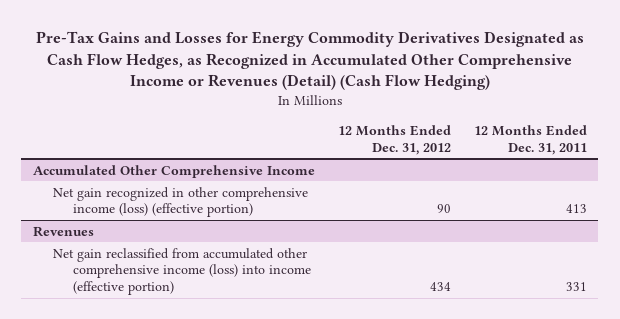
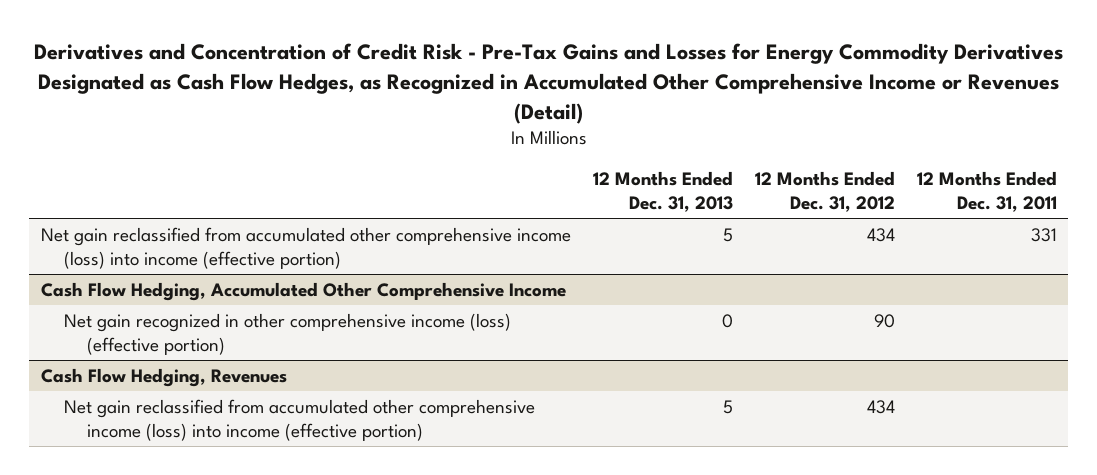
- Pre-Tax Gains and Losses for Energy Commodity Derivatives Designated as Cash Flow Hedges, as Recognized in Accumulated Other Comprehensive Income or Revenues (Detail) (Cash Flow Hedging)
+ Derivatives and Concentration of Credit Risk - Pre-Tax Gains and Losses for Energy Commodity Derivatives Designated as Cash Flow Hedges, as Recognized in Accumulated Other Comprehensive Income or Revenues (Detail)
- | 12 Months Ended Dec. 31, 2012 | 12 Months Ended Dec. 31, 2011
+ | 12 Months Ended Dec. 31, 2013 | 12 Months Ended Dec. 31, 2012 | 12 Months Ended Dec. 31, 2011
- Accumulated Other Comprehensive Income
- Net gain recognized in other comprehensive income (loss) (effective portion) | 90 | 413
- Revenues
+ Cash Flow Hedging, Accumulated Other Comprehensive Income
+ Net gain recognized in other comprehensive income (loss) (effective portion) | 0 | 90 |
+ Cash Flow Hedging, Revenues
+ Net gain reclassified from accumulated other comprehensive income (loss) into income (effective portion) | 5 | 434 |

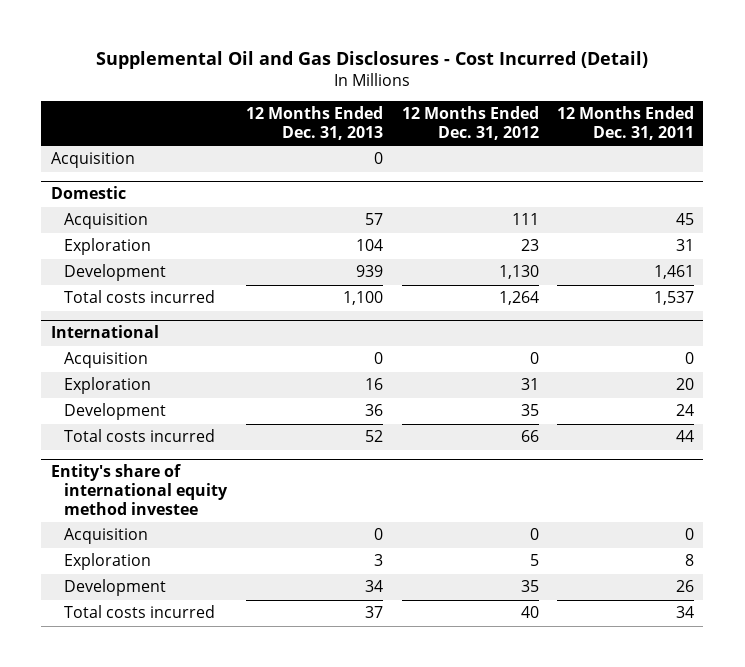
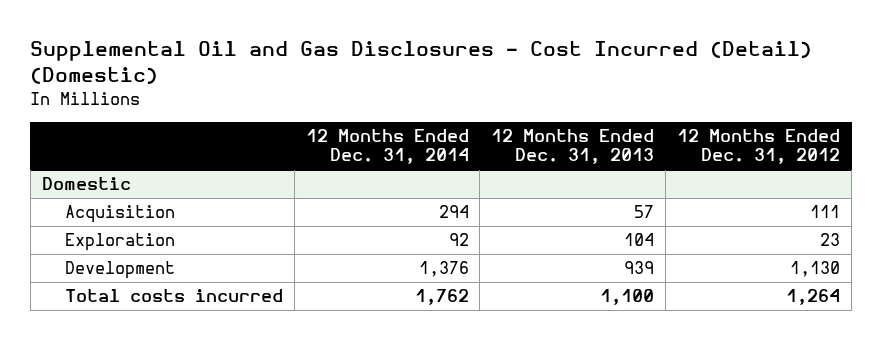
- Supplemental Oil and Gas Disclosures - Cost Incurred (Detail)
+ Supplemental Oil and Gas Disclosures - Cost Incurred (Detail) (Domestic)
- | 12 Months Ended Dec. 31, 2013 | 12 Months Ended Dec. 31, 2012 | 12 Months Ended Dec. 31, 2011
+ | 12 Months Ended Dec. 31, 2014 | 12 Months Ended Dec. 31, 2013 | 12 Months Ended Dec. 31, 2012
- Acquisition | 0 | |
- International
- Acquisition | 0 | 0 | 0
- Exploration | 16 | 31 | 20
- Development | 36 | 35 | 24
- Total costs incurred | 52 | 66 | 44
- Entity's share of international equity method investee
- Acquisition | 0 | 0 | 0
- Exploration | 3 | 5 | 8
- Development | 34 | 35 | 26
- Total costs incurred | 37 | 40 | 34

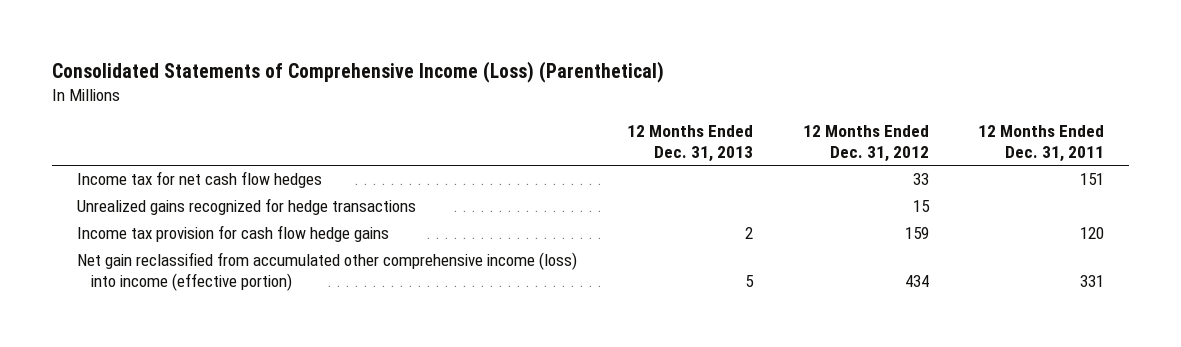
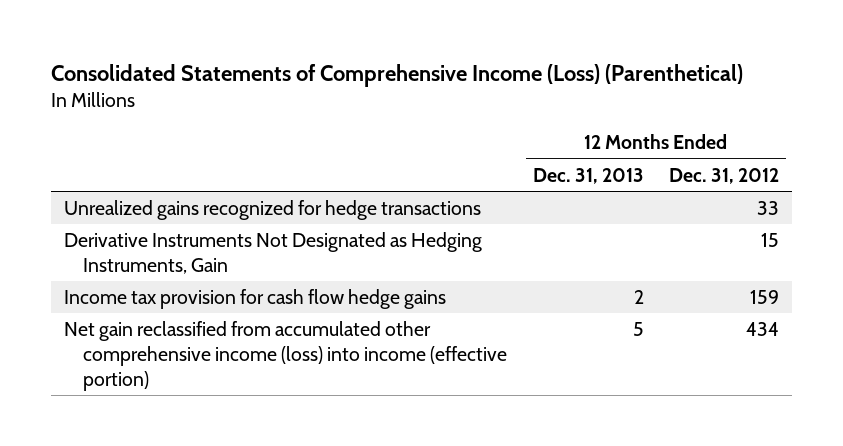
- | 12 Months Ended Dec. 31, 2013 | 12 Months Ended Dec. 31, 2012 | 12 Months Ended Dec. 31, 2011
+ | 12 Months Ended Dec. 31, 2013 | 12 Months Ended Dec. 31, 2012
- Income tax for net cash flow hedges | | 33 | 151
- Unrealized gains recognized for hedge transactions | | 15 |
+ Unrealized gains recognized for hedge transactions | | 33
+ Derivative Instruments Not Designated as Hedging Instruments, Gain | | 15

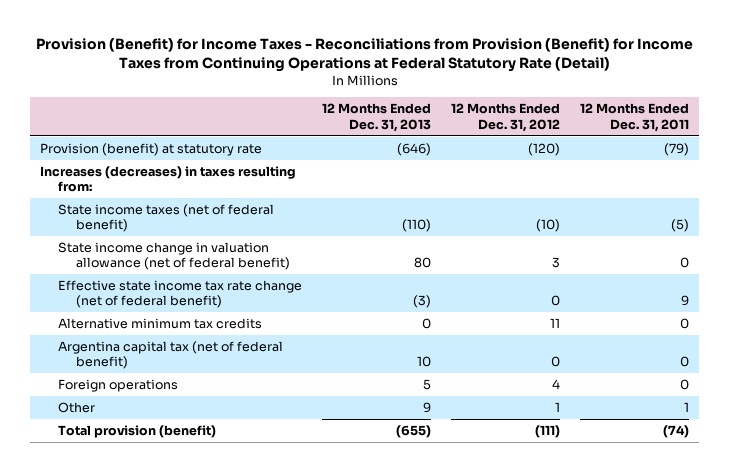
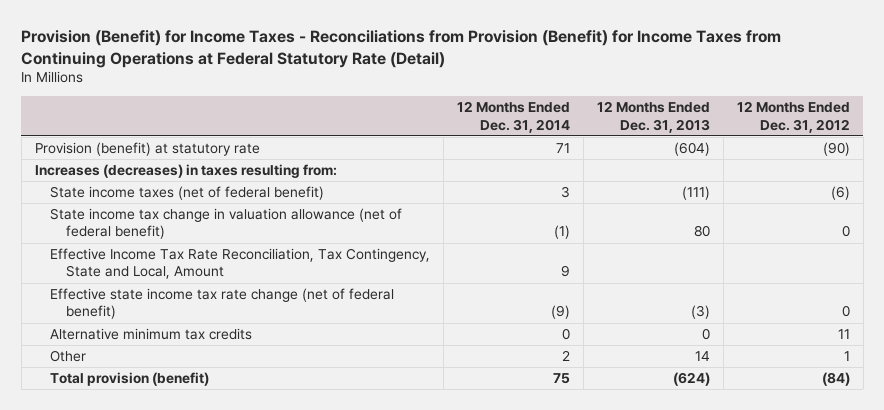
- | 12 Months Ended Dec. 31, 2013 | 12 Months Ended Dec. 31, 2012 | 12 Months Ended Dec. 31, 2011
+ | 12 Months Ended Dec. 31, 2014 | 12 Months Ended Dec. 31, 2013 | 12 Months Ended Dec. 31, 2012
- Provision (benefit) at statutory rate | (646) | (120) | (79)
+ Provision (benefit) at statutory rate | 71 | (604) | (90)
- State income taxes (net of federal benefit) | (110) | (10) | (5)
- State income change in valuation allowance (net of federal benefit) | 80 | 3 | 0
+ State income taxes (net of federal benefit) | 3 | (111) | (6)
+ State income tax change in valuation allowance (net of federal benefit) | (1) | 80 | 0
+ Effective Income Tax Rate Reconciliation, Tax Contingency, State and Local, Amount | 9 | |
- Argentina capital tax (net of federal benefit) | 10 | 0 | 0
- Foreign operations | 5 | 4 | 0
- Other | 9 | 1 | 1
- Total provision (benefit) | (655) | (111) | (74)
+ Other | 2 | 14 | 1
+ Total provision (benefit) | 75 | (624) | (84)

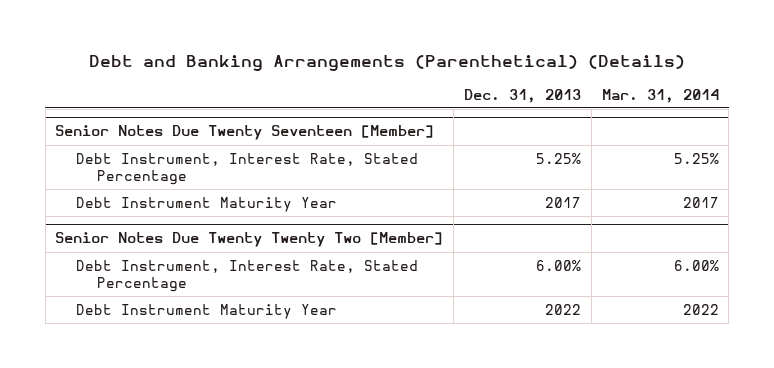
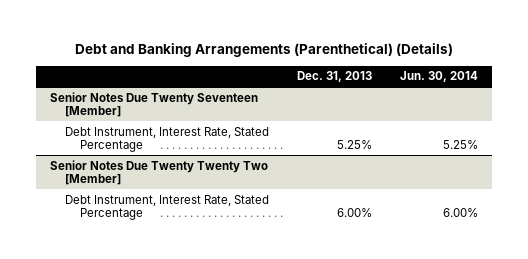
- | Dec. 31, 2013 | Mar. 31, 2014
+ | Dec. 31, 2013 | Jun. 30, 2014
@ Senior Notes Due Twenty Seventeen [Member]
- Debt Instrument Maturity Year | 2017 | 2017
@ Senior Notes Due Twenty Twenty Two [Member]
- Debt Instrument Maturity Year | 2022 | 2022

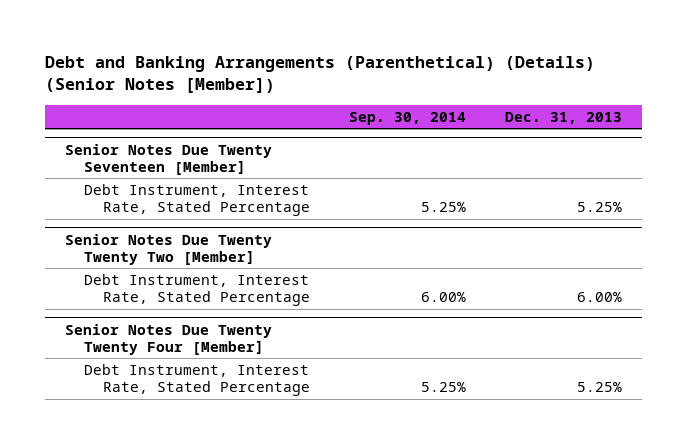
- Debt and Banking Arrangements (Parenthetical) (Details)
+ Debt and Banking Arrangements (Parenthetical) (Details) (Senior Notes [Member])
- | Dec. 31, 2013 | Jun. 30, 2014
+ | Sep. 30, 2014 | Dec. 31, 2013
+ Senior Notes Due Twenty Twenty Four [Member]
+ Debt Instrument, Interest Rate, Stated Percentage | 5.25% | 5.25%

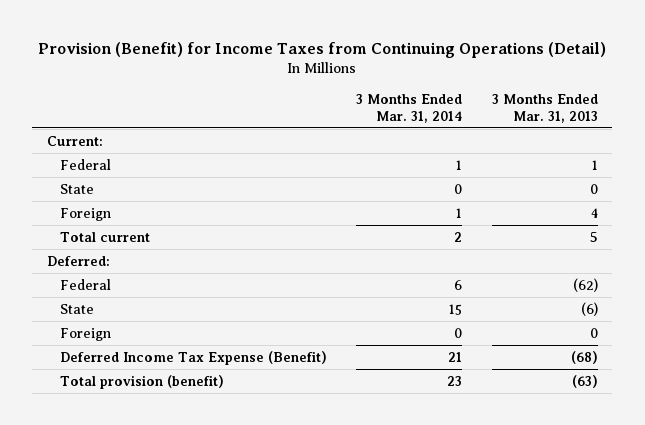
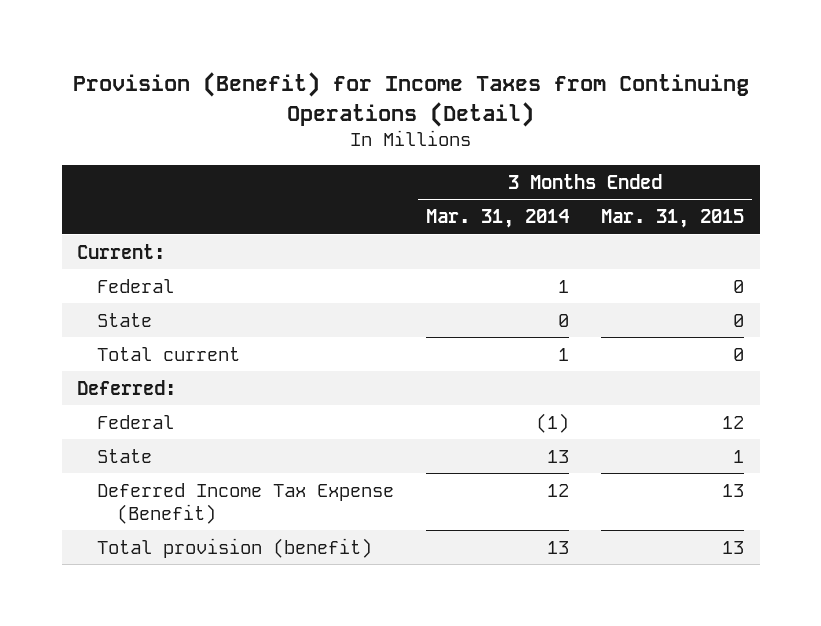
- | 3 Months Ended Mar. 31, 2014 | 3 Months Ended Mar. 31, 2013
+ | 3 Months Ended Mar. 31, 2014 | 3 Months Ended Mar. 31, 2015
- Foreign | 1 | 4
- Total current | 2 | 5
+ Total current | 1 | 0
- Federal | 6 | (62)
- State | 15 | (6)
- Foreign | 0 | 0
- Deferred Income Tax Expense (Benefit) | 21 | (68)
- Total provision (benefit) | 23 | (63)
+ Federal | (1) | 12
+ State | 13 | 1
+ Deferred Income Tax Expense (Benefit) | 12 | 13
+ Total provision (benefit) | 13 | 13

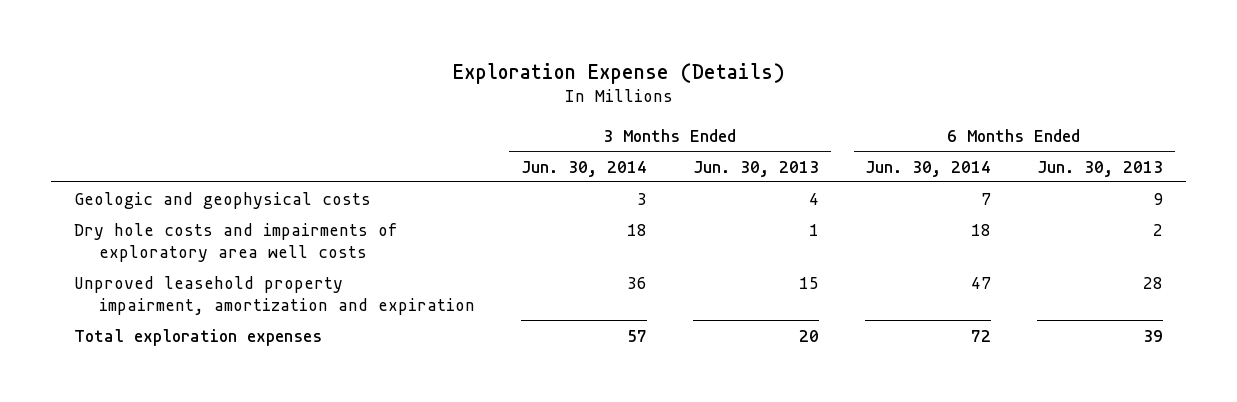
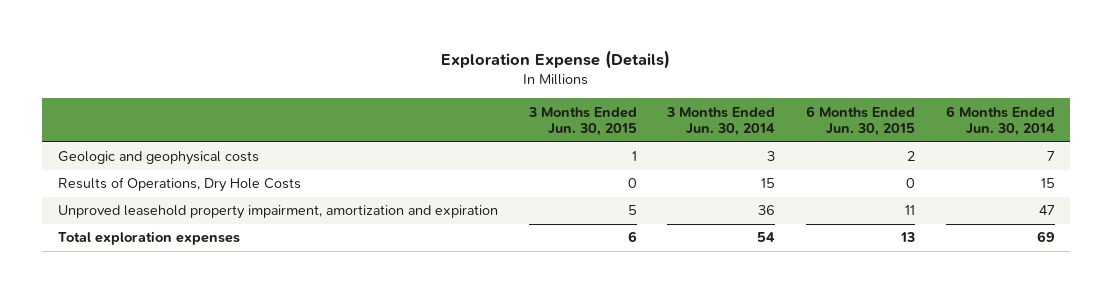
- | 3 Months Ended Jun. 30, 2014 | 3 Months Ended Jun. 30, 2013 | 6 Months Ended Jun. 30, 2014 | 6 Months Ended Jun. 30, 2013
+ | 3 Months Ended Jun. 30, 2015 | 3 Months Ended Jun. 30, 2014 | 6 Months Ended Jun. 30, 2015 | 6 Months Ended Jun. 30, 2014
- Dry hole costs and impairments of exploratory area well costs | 18 | 1 | 18 | 2
+ Results of Operations, Dry Hole Costs | 0 | 15 | 0 | 15
- Total exploration expenses | 57 | 20 | 72 | 39
+ Total exploration expenses | 6 | 54 | 13 | 69

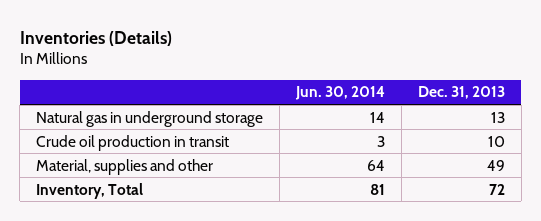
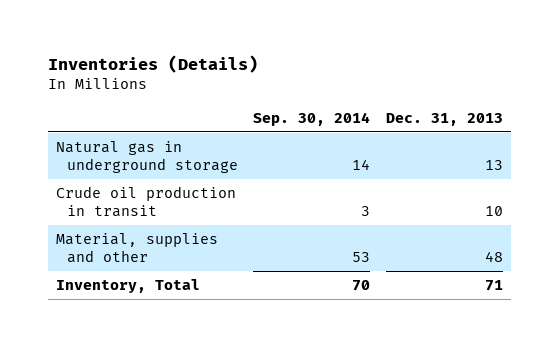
- | Jun. 30, 2014 | Dec. 31, 2013
+ | Sep. 30, 2014 | Dec. 31, 2013
- Material, supplies and other | 64 | 49
- Inventory, Total | 81 | 72
+ Material, supplies and other | 53 | 48
+ Inventory, Total | 70 | 71

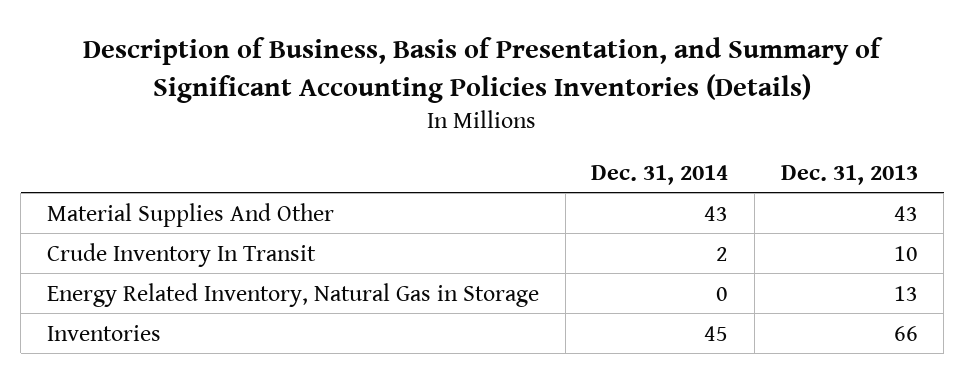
- Inventories (Details)
+ Description of Business, Basis of Presentation, and Summary of Significant Accounting Policies Inventories (Details)
- | Sep. 30, 2014 | Dec. 31, 2013
+ | Dec. 31, 2014 | Dec. 31, 2013
- Natural gas in underground storage | 14 | 13
- Crude oil production in transit | 3 | 10
- Material, supplies and other | 53 | 48
- Inventory, Total | 70 | 71
+ Material Supplies And Other | 43 | 43
+ Crude Inventory In Transit | 2 | 10
+ Energy Related Inventory, Natural Gas in Storage | 0 | 13
+ Inventories | 45 | 66

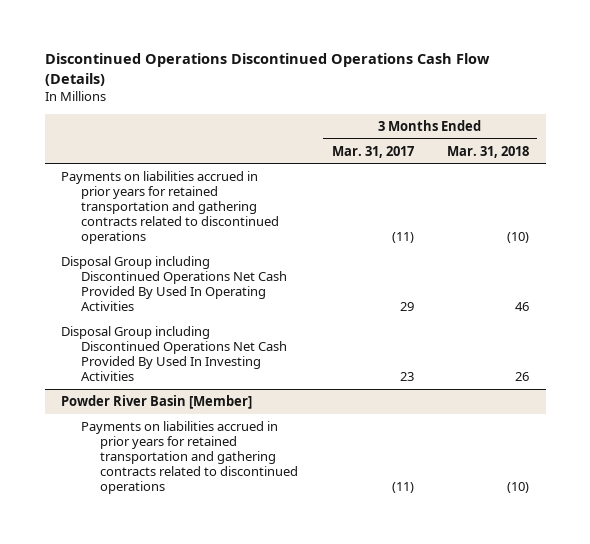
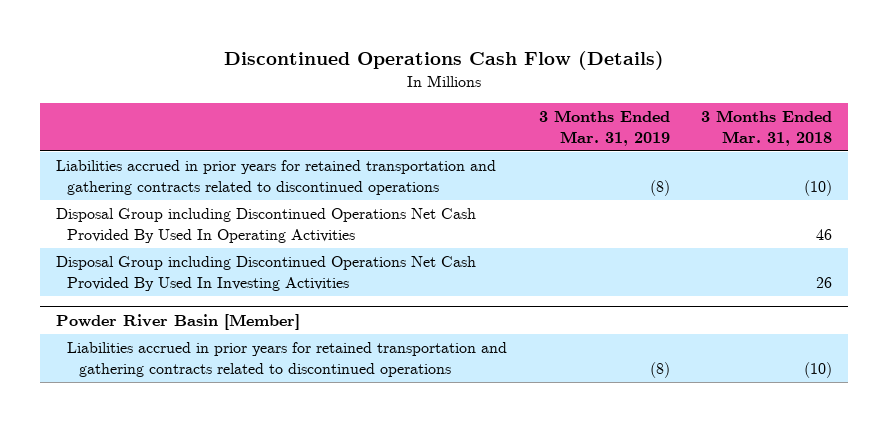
- Discontinued Operations Discontinued Operations Cash Flow (Details)
+ Discontinued Operations Cash Flow (Details)
- | 3 Months Ended Mar. 31, 2017 | 3 Months Ended Mar. 31, 2018
+ | 3 Months Ended Mar. 31, 2019 | 3 Months Ended Mar. 31, 2018
- Payments on liabilities accrued in prior years for retained transportation and gathering contracts related to discontinued operations | (11) | (10)
+ Liabilities accrued in prior years for retained transportation and gathering contracts related to discontinued operations | (8) | (10)
@ Powder River Basin [Member]
- Payments on liabilities accrued in prior years for retained transportation and gathering contracts related to discontinued operations | (11) | (10)
+ Liabilities accrued in prior years for retained transportation and gathering contracts related to discontinued operations | (8) | (10)

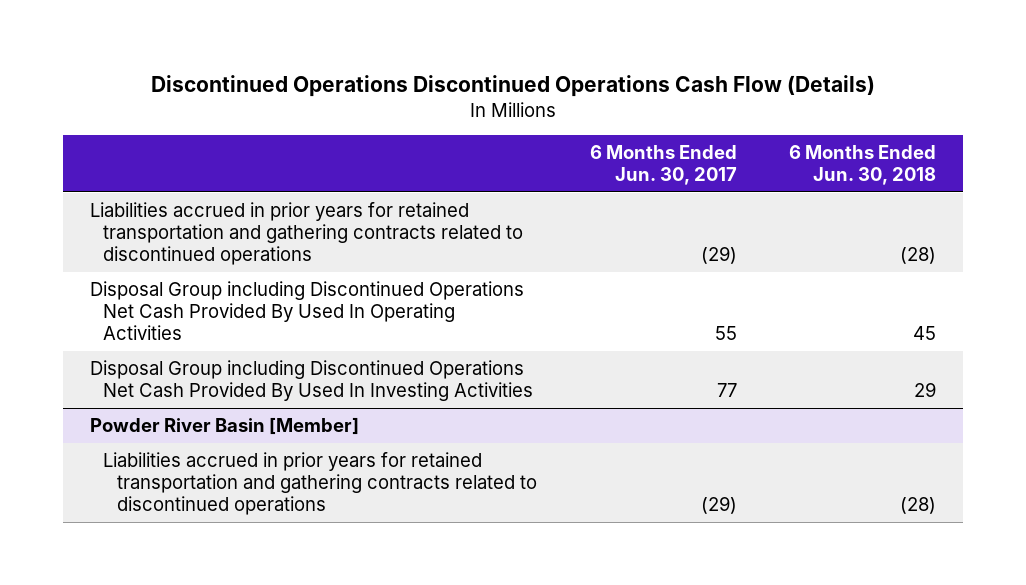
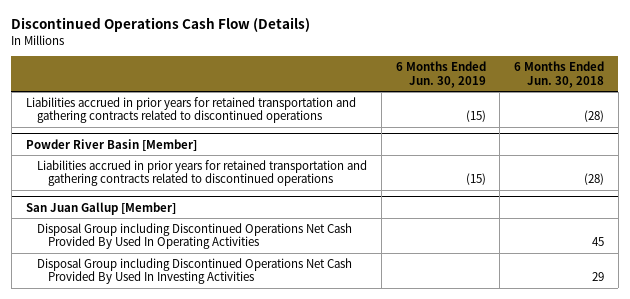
- Discontinued Operations Discontinued Operations Cash Flow (Details)
+ Discontinued Operations Cash Flow (Details)
- | 6 Months Ended Jun. 30, 2017 | 6 Months Ended Jun. 30, 2018
+ | 6 Months Ended Jun. 30, 2019 | 6 Months Ended Jun. 30, 2018
- Disposal Group including Discontinued Operations Net Cash Provided By Used In Operating Activities | 55 | 45
- Disposal Group including Discontinued Operations Net Cash Provided By Used In Investing Activities | 77 | 29
+ San Juan Gallup [Member]
+ Disposal Group including Discontinued Operations Net Cash Provided By Used In Operating Activities | | 45
+ Disposal Group including Discontinued Operations Net Cash Provided By Used In Investing Activities | | 29

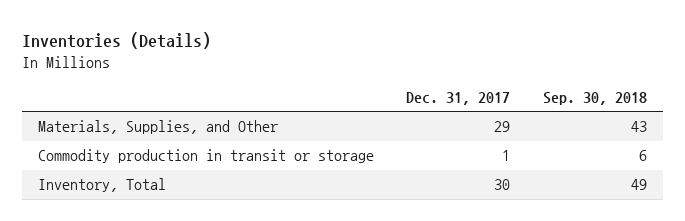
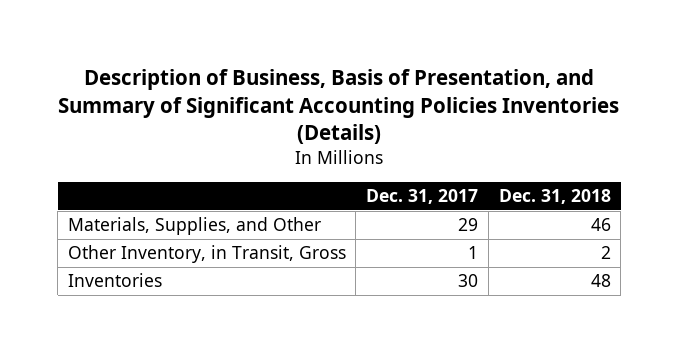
- Inventories (Details)
+ Description of Business, Basis of Presentation, and Summary of Significant Accounting Policies Inventories (Details)
- | Dec. 31, 2017 | Sep. 30, 2018
+ | Dec. 31, 2017 | Dec. 31, 2018
- Commodity production in transit or storage | 1 | 6
- Inventory, Total | 30 | 49
+ Other Inventory, in Transit, Gross | 1 | 2
+ Inventories | 30 | 48

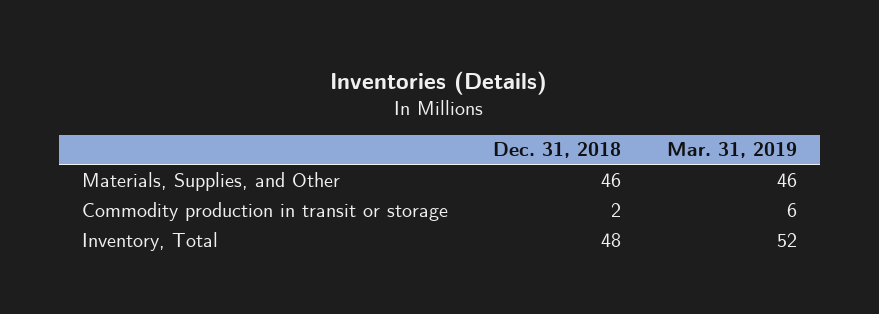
- Description of Business, Basis of Presentation, and Summary of Significant Accounting Policies Inventories (Details)
+ Inventories (Details)
- | Dec. 31, 2017 | Dec. 31, 2018
+ | Dec. 31, 2018 | Mar. 31, 2019
- Other Inventory, in Transit, Gross | 1 | 2
- Inventories | 30 | 48
+ Commodity production in transit or storage | 2 | 6
+ Inventory, Total | 48 | 52

